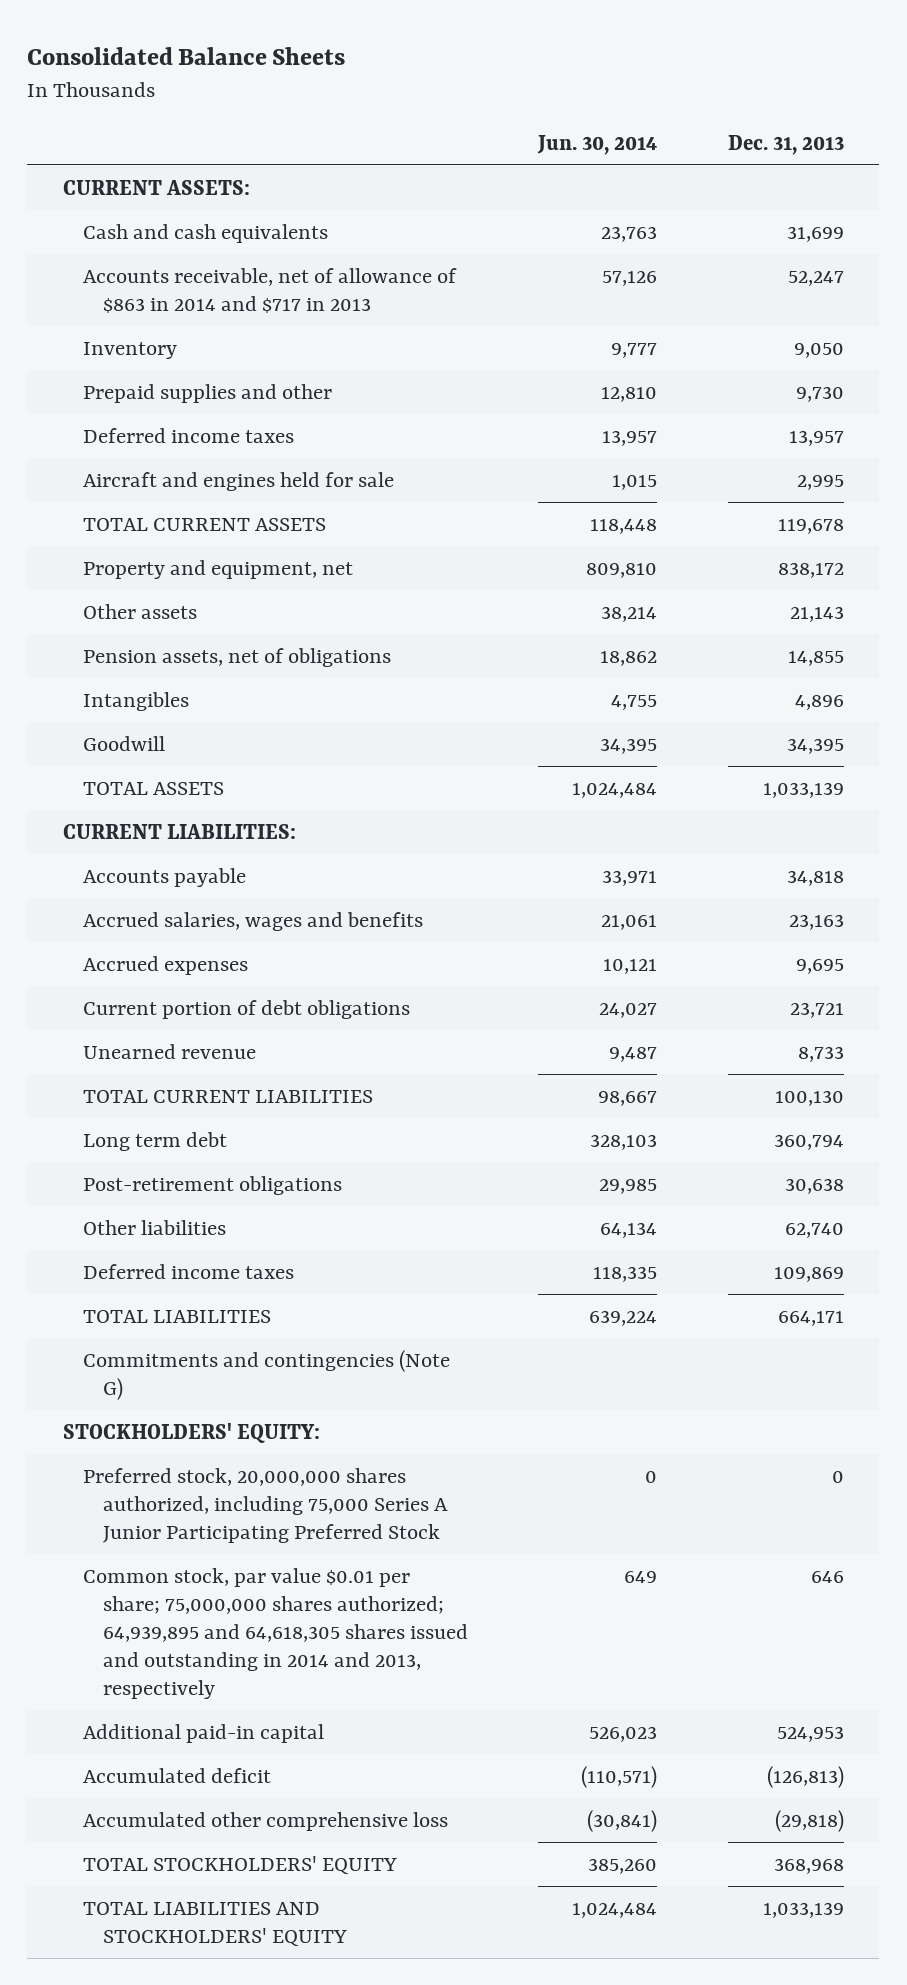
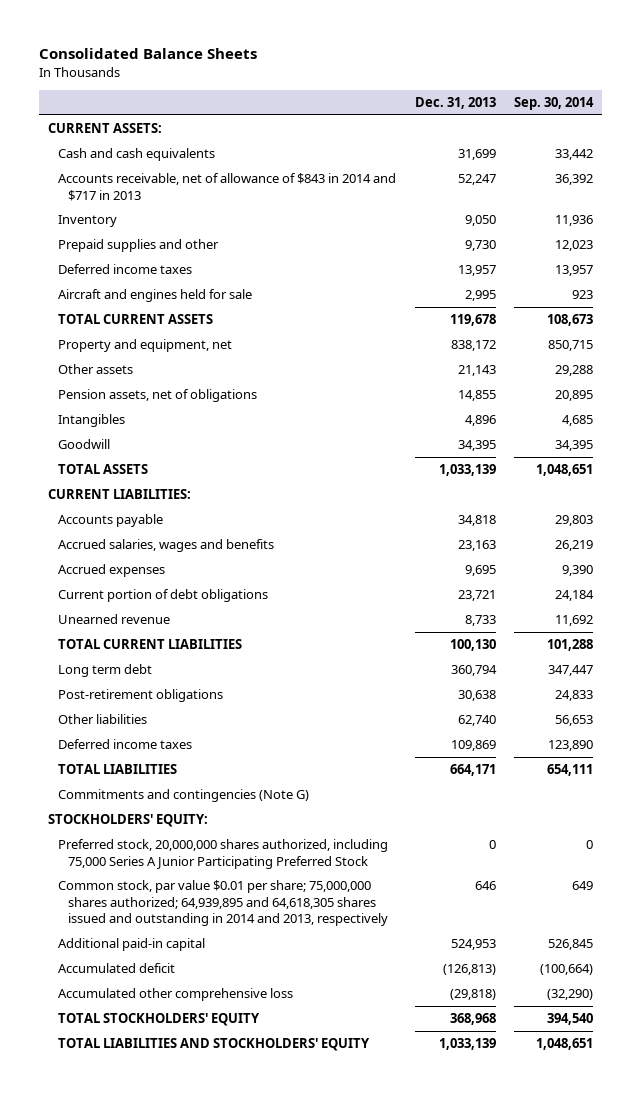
- | Jun. 30, 2014 | Dec. 31, 2013
+ | Dec. 31, 2013 | Sep. 30, 2014
- Accounts receivable, net of allowance of $863 in 2014 and $717 in 2013 | 57,126 | 52,247
+ Accounts receivable, net of allowance of $843 in 2014 and $717 in 2013 | 52,247 | 36,392

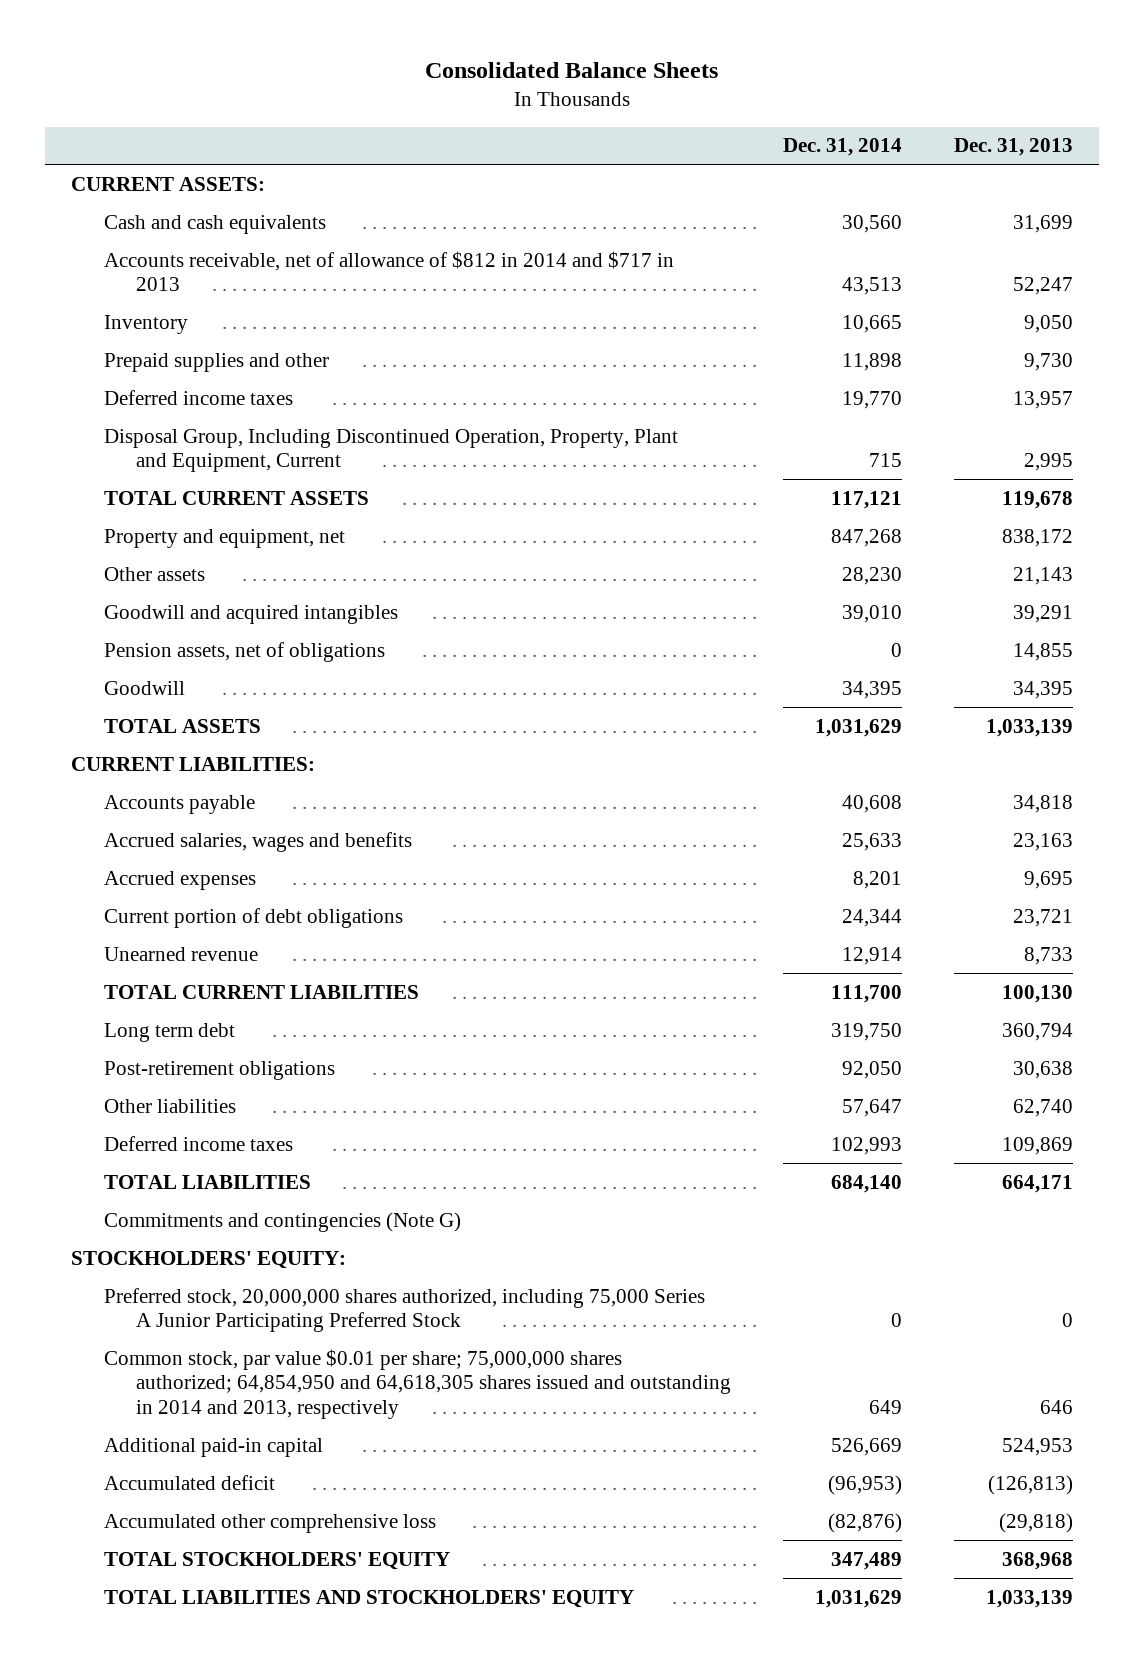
- | Dec. 31, 2013 | Sep. 30, 2014
+ | Dec. 31, 2014 | Dec. 31, 2013
- Accounts receivable, net of allowance of $843 in 2014 and $717 in 2013 | 52,247 | 36,392
+ Accounts receivable, net of allowance of $812 in 2014 and $717 in 2013 | 43,513 | 52,247
- Aircraft and engines held for sale | 2,995 | 923
+ Disposal Group, Including Discontinued Operation, Property, Plant and Equipment, Current | 715 | 2,995
+ Goodwill and acquired intangibles | 39,010 | 39,291
- Intangibles | 4,896 | 4,685
- Common stock, par value $0.01 per share; 75,000,000 shares authorized; 64,939,895 and 64,618,305 shares issued and outstanding in 2014 and 2013, respectively | 646 | 649
+ Common stock, par value $0.01 per share; 75,000,000 shares authorized; 64,854,950 and 64,618,305 shares issued and outstanding in 2014 and 2013, respectively | 649 | 646

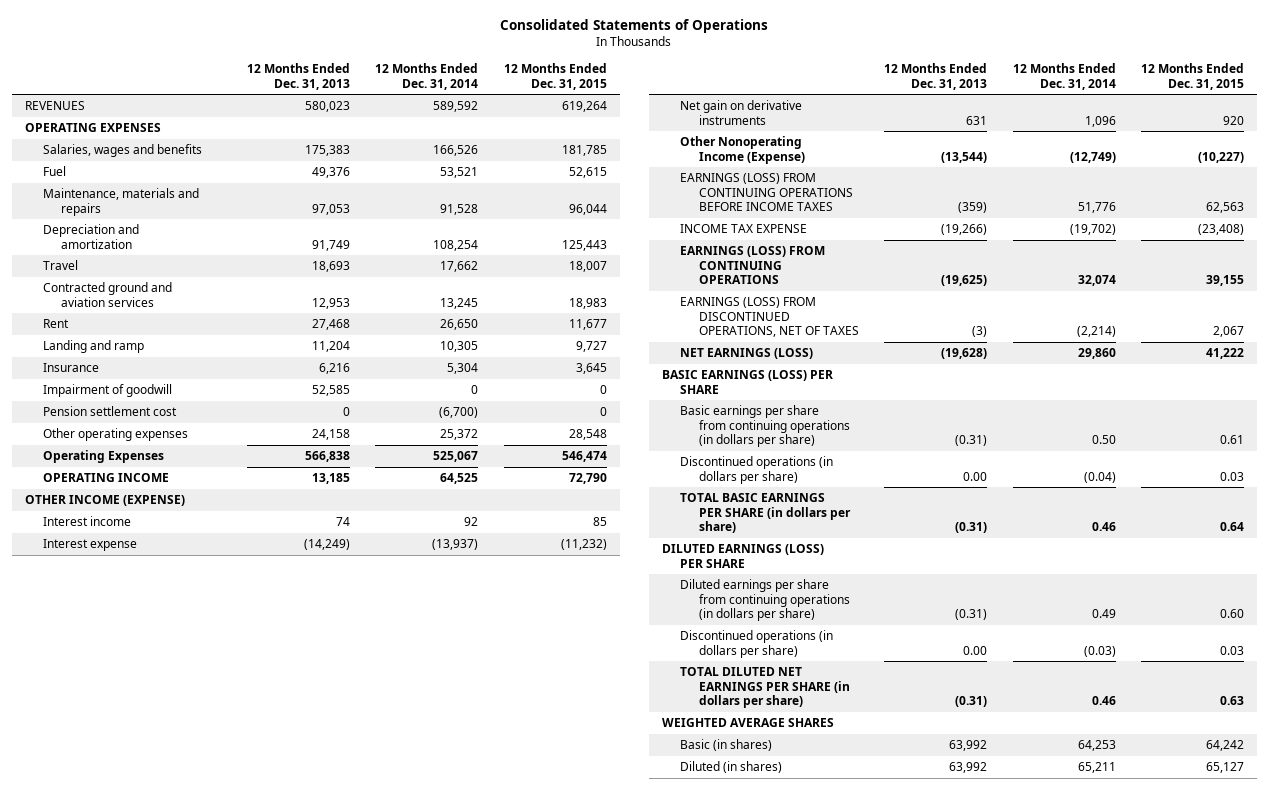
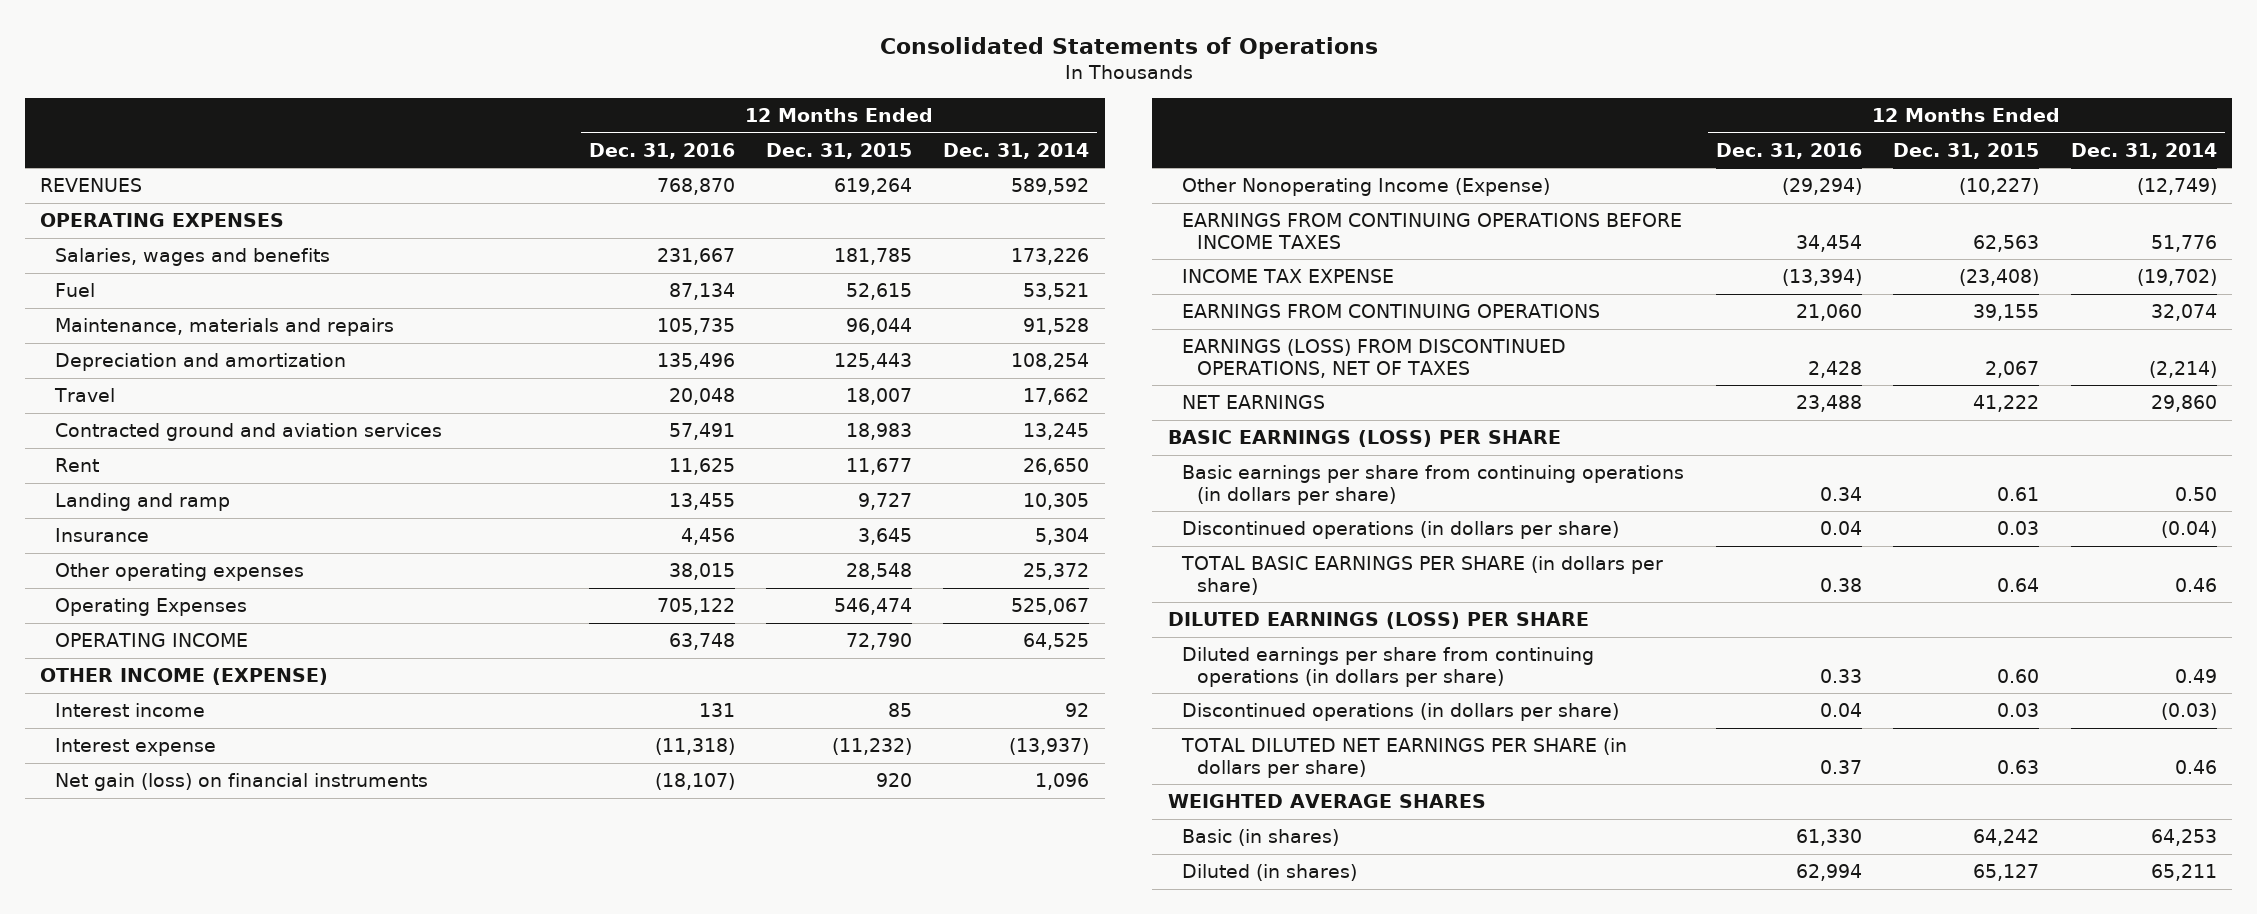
- | 12 Months Ended Dec. 31, 2013 | 12 Months Ended Dec. 31, 2014 | 12 Months Ended Dec. 31, 2015
+ | 12 Months Ended Dec. 31, 2016 | 12 Months Ended Dec. 31, 2015 | 12 Months Ended Dec. 31, 2014
- Salaries, wages and benefits | 175,383 | 166,526 | 181,785
+ Salaries, wages and benefits | 231,667 | 181,785 | 173,226
- Impairment of goodwill | 52,585 | 0 | 0
- Pension settlement cost | 0 | (6,700) | 0
- Net gain on derivative instruments | 631 | 1,096 | 920
+ Net gain (loss) on financial instruments | (18,107) | 920 | 1,096
- EARNINGS (LOSS) FROM CONTINUING OPERATIONS BEFORE INCOME TAXES | (359) | 51,776 | 62,563
+ EARNINGS FROM CONTINUING OPERATIONS BEFORE INCOME TAXES | 34,454 | 62,563 | 51,776
- EARNINGS (LOSS) FROM CONTINUING OPERATIONS | (19,625) | 32,074 | 39,155
+ EARNINGS FROM CONTINUING OPERATIONS | 21,060 | 39,155 | 32,074
- NET EARNINGS (LOSS) | (19,628) | 29,860 | 41,222
+ NET EARNINGS | 23,488 | 41,222 | 29,860

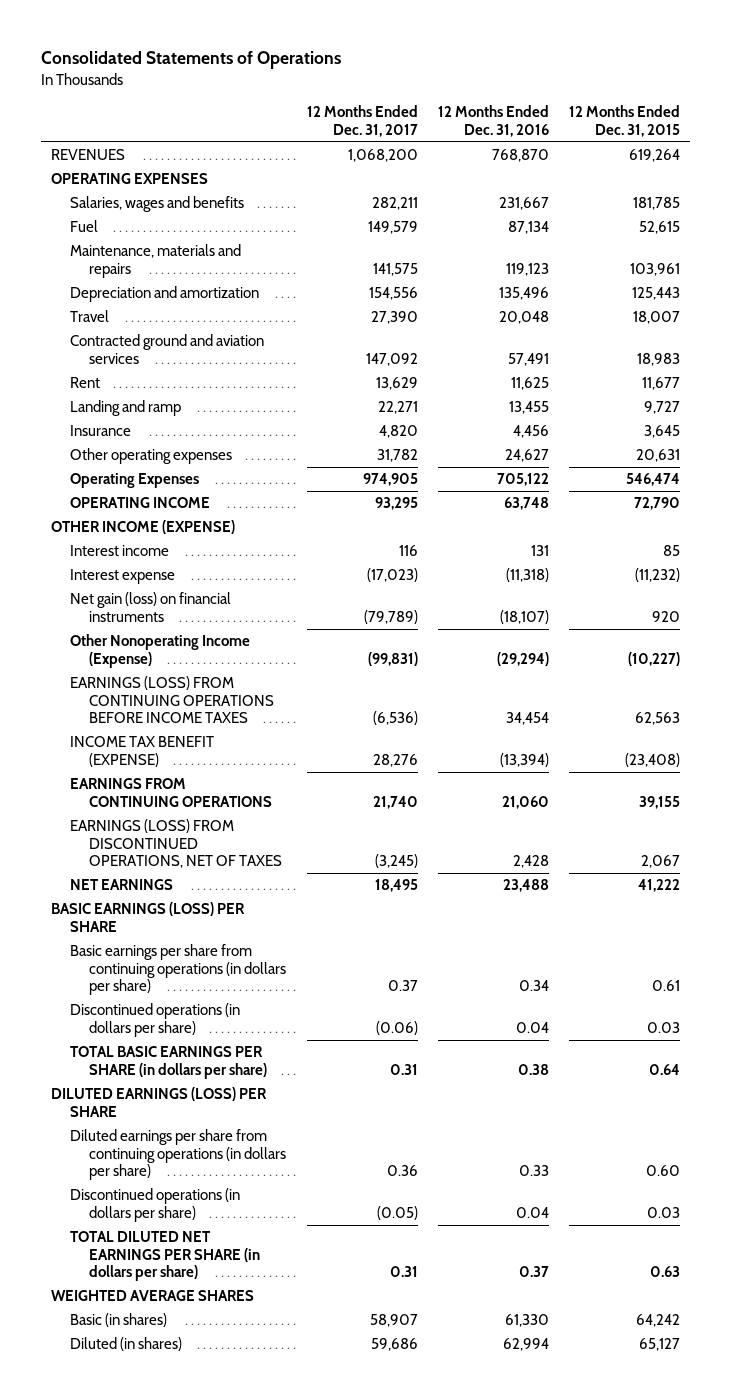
- | 12 Months Ended Dec. 31, 2016 | 12 Months Ended Dec. 31, 2015 | 12 Months Ended Dec. 31, 2014
+ | 12 Months Ended Dec. 31, 2017 | 12 Months Ended Dec. 31, 2016 | 12 Months Ended Dec. 31, 2015
- Maintenance, materials and repairs | 105,735 | 96,044 | 91,528
+ Maintenance, materials and repairs | 141,575 | 119,123 | 103,961
- Other operating expenses | 38,015 | 28,548 | 25,372
+ Other operating expenses | 31,782 | 24,627 | 20,631
- EARNINGS FROM CONTINUING OPERATIONS BEFORE INCOME TAXES | 34,454 | 62,563 | 51,776
- INCOME TAX EXPENSE | (13,394) | (23,408) | (19,702)
+ EARNINGS (LOSS) FROM CONTINUING OPERATIONS BEFORE INCOME TAXES | (6,536) | 34,454 | 62,563
+ INCOME TAX BENEFIT (EXPENSE) | 28,276 | (13,394) | (23,408)

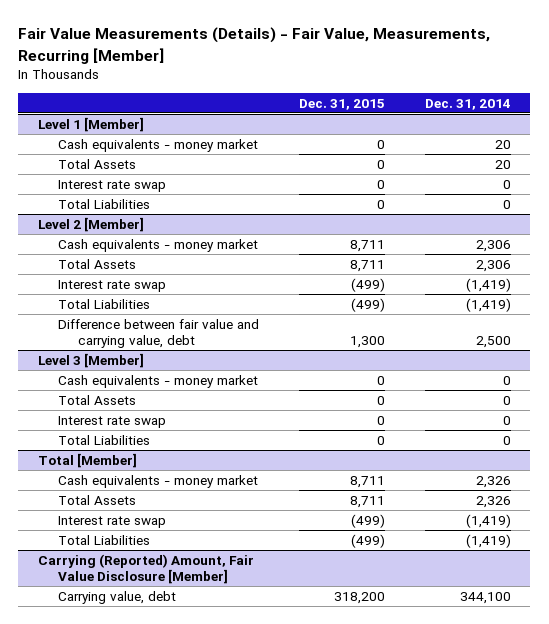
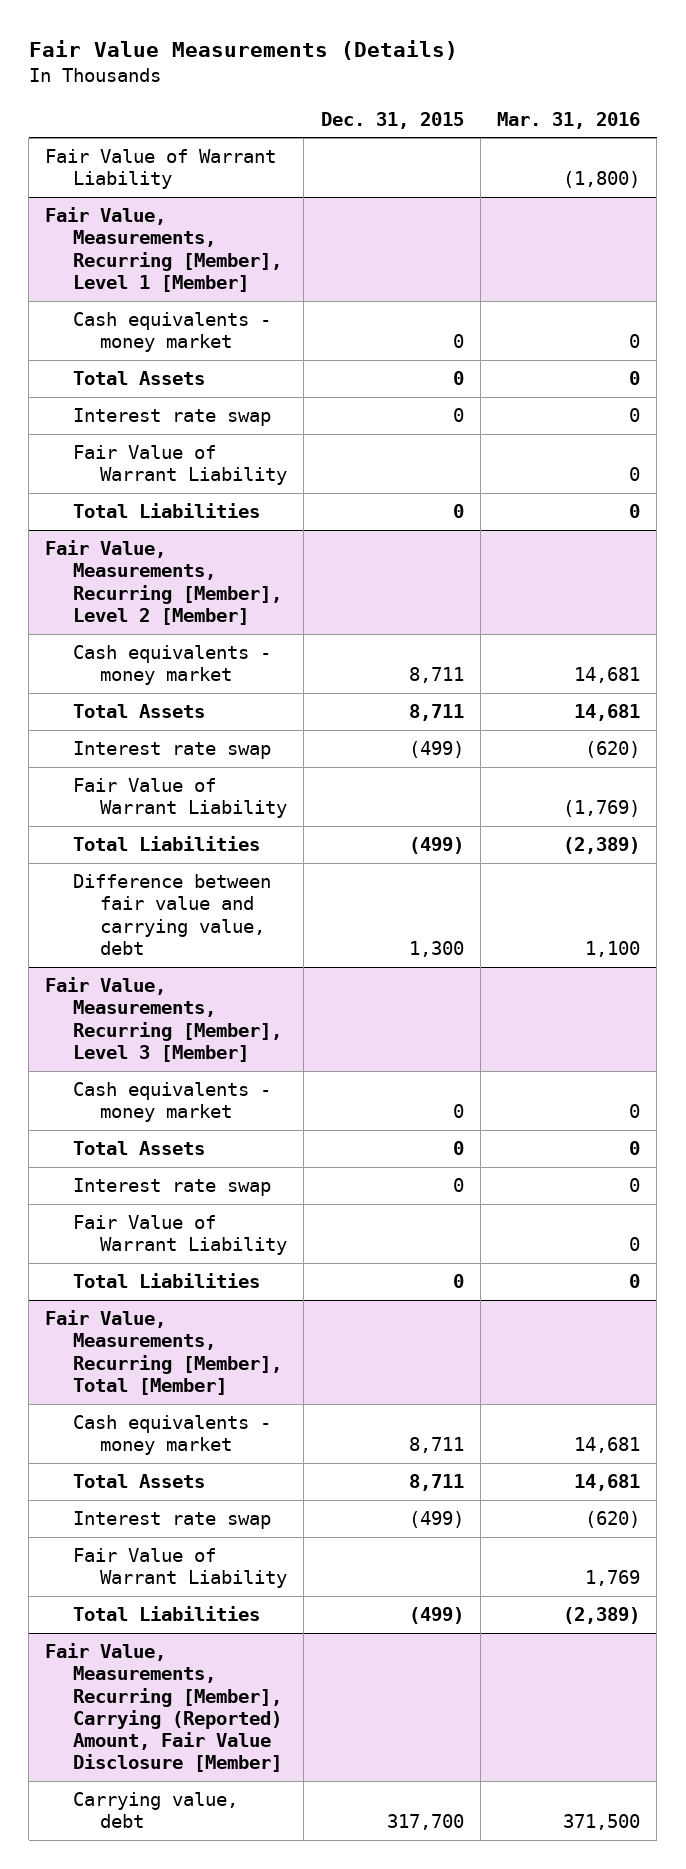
- Fair Value Measurements (Details) - Fair Value, Measurements, Recurring [Member]
+ Fair Value Measurements (Details)
- | Dec. 31, 2015 | Dec. 31, 2014
+ | Dec. 31, 2015 | Mar. 31, 2016
- Level 1 [Member]
+ Fair Value of Warrant Liability | | (1,800)
+ Fair Value, Measurements, Recurring [Member], Level 1 [Member]
+ Fair Value of Warrant Liability | | 0
- Level 2 [Member]
+ Fair Value, Measurements, Recurring [Member], Level 2 [Member]
+ Fair Value of Warrant Liability | | (1,769)
- Level 3 [Member]
+ Fair Value, Measurements, Recurring [Member], Level 3 [Member]
+ Fair Value of Warrant Liability | | 0
- Total [Member]
+ Fair Value, Measurements, Recurring [Member], Total [Member]
+ Fair Value of Warrant Liability | | 1,769
- Carrying (Reported) Amount, Fair Value Disclosure [Member]
- Carrying value, debt | 318,200 | 344,100
+ Fair Value, Measurements, Recurring [Member], Carrying (Reported) Amount, Fair Value Disclosure [Member]
+ Carrying value, debt | 317,700 | 371,500

